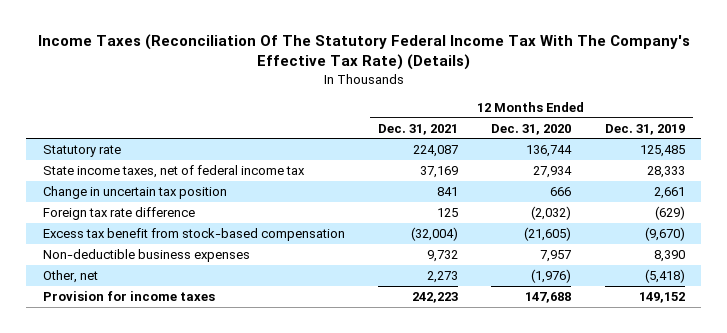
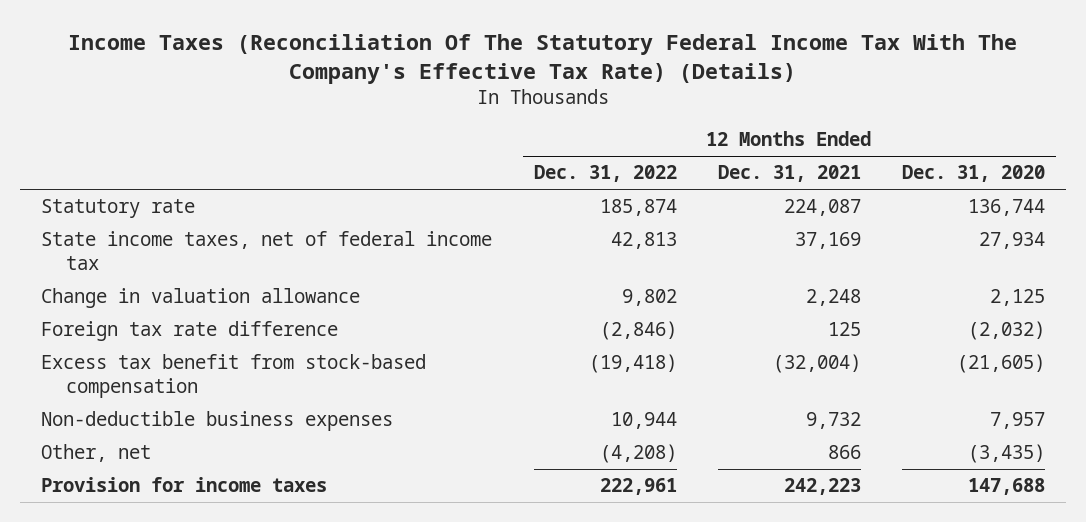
- | 12 Months Ended Dec. 31, 2021 | 12 Months Ended Dec. 31, 2020 | 12 Months Ended Dec. 31, 2019
+ | 12 Months Ended Dec. 31, 2022 | 12 Months Ended Dec. 31, 2021 | 12 Months Ended Dec. 31, 2020
- Change in uncertain tax position | 841 | 666 | 2,661
+ Change in valuation allowance | 9,802 | 2,248 | 2,125
- Other, net | 2,273 | (1,976) | (5,418)
+ Other, net | (4,208) | 866 | (3,435)

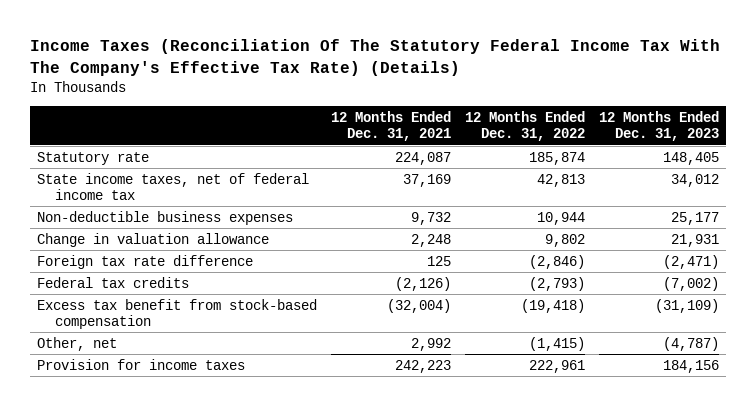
- | 12 Months Ended Dec. 31, 2022 | 12 Months Ended Dec. 31, 2021 | 12 Months Ended Dec. 31, 2020
+ | 12 Months Ended Dec. 31, 2021 | 12 Months Ended Dec. 31, 2022 | 12 Months Ended Dec. 31, 2023
moved up: Non-deductible business expenses | 9,732 | 10,944 | 25,177
+ Federal tax credits | (2,126) | (2,793) | (7,002)
- Other, net | (4,208) | 866 | (3,435)
+ Other, net | 2,992 | (1,415) | (4,787)

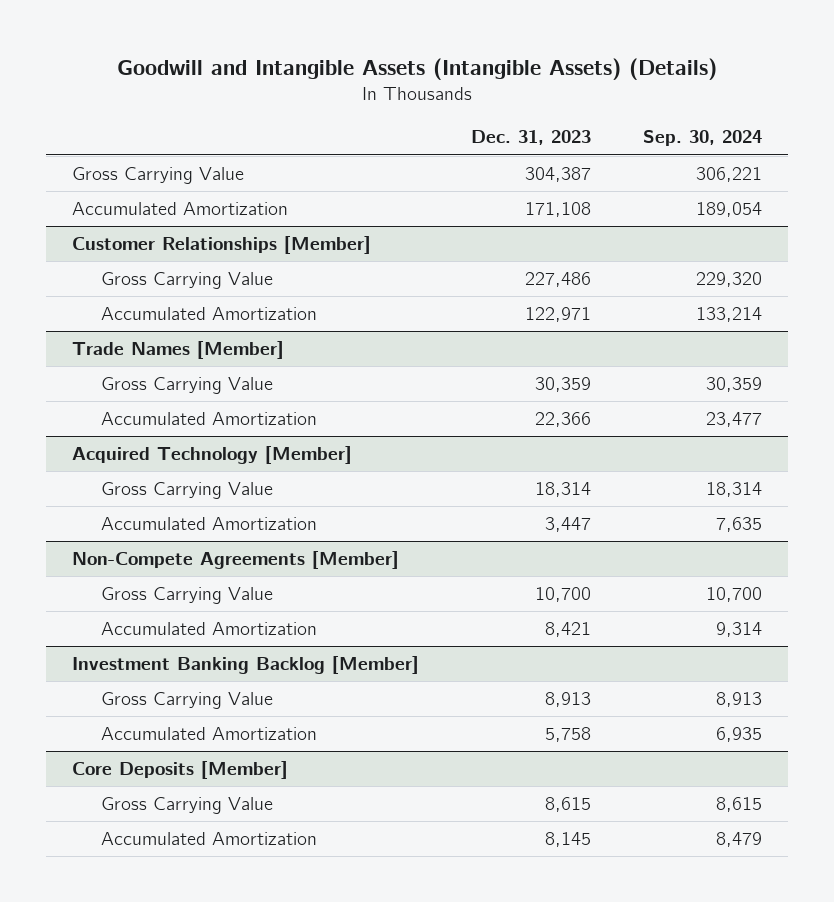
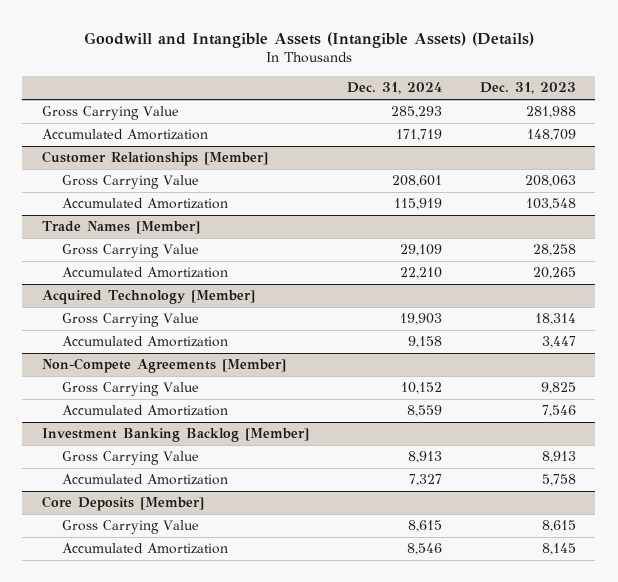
- | Dec. 31, 2023 | Sep. 30, 2024
+ | Dec. 31, 2024 | Dec. 31, 2023
- Gross Carrying Value | 304,387 | 306,221
- Accumulated Amortization | 171,108 | 189,054
+ Gross Carrying Value | 285,293 | 281,988
+ Accumulated Amortization | 171,719 | 148,709
@ Customer Relationships [Member]
- Gross Carrying Value | 227,486 | 229,320
- Accumulated Amortization | 122,971 | 133,214
+ Gross Carrying Value | 208,601 | 208,063
+ Accumulated Amortization | 115,919 | 103,548
@ Trade Names [Member]
- Gross Carrying Value | 30,359 | 30,359
- Accumulated Amortization | 22,366 | 23,477
+ Gross Carrying Value | 29,109 | 28,258
+ Accumulated Amortization | 22,210 | 20,265
@ Non-Compete Agreements [Member]
- Gross Carrying Value | 10,700 | 10,700
- Accumulated Amortization | 8,421 | 9,314
+ Gross Carrying Value | 10,152 | 9,825
+ Accumulated Amortization | 8,559 | 7,546

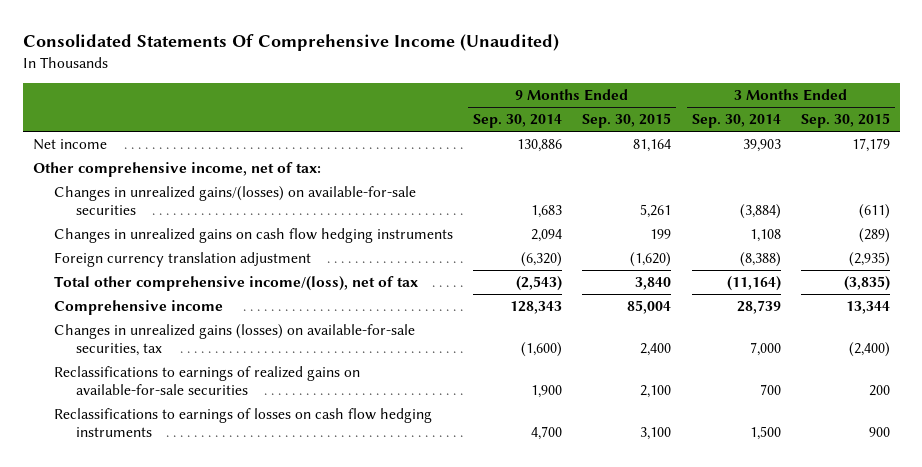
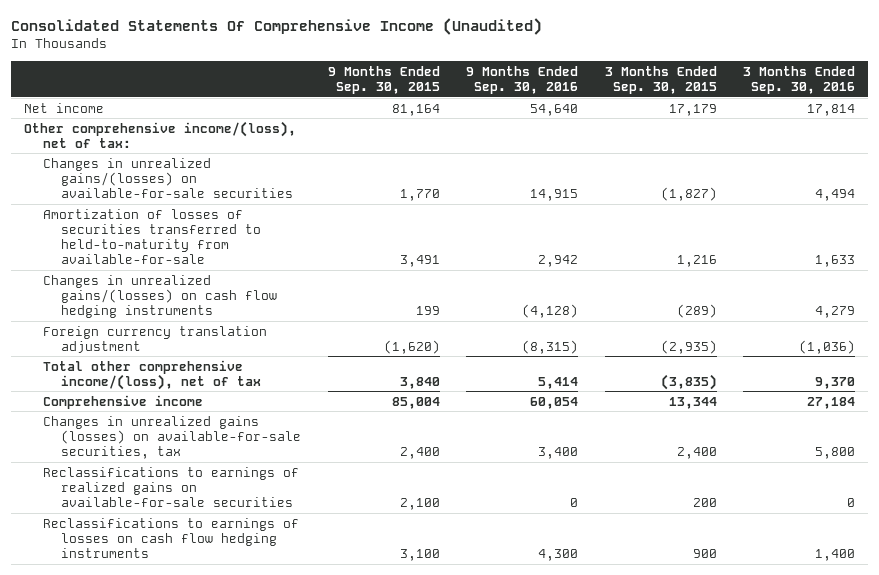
- | 9 Months Ended Sep. 30, 2014 | 9 Months Ended Sep. 30, 2015 | 3 Months Ended Sep. 30, 2014 | 3 Months Ended Sep. 30, 2015
+ | 9 Months Ended Sep. 30, 2015 | 9 Months Ended Sep. 30, 2016 | 3 Months Ended Sep. 30, 2015 | 3 Months Ended Sep. 30, 2016
- Other comprehensive income, net of tax:
- Changes in unrealized gains/(losses) on available-for-sale securities | 1,683 | 5,261 | (3,884) | (611)
- Changes in unrealized gains on cash flow hedging instruments | 2,094 | 199 | 1,108 | (289)
+ Other comprehensive income/(loss), net of tax:
+ Changes in unrealized gains/(losses) on available-for-sale securities | 1,770 | 14,915 | (1,827) | 4,494
+ Amortization of losses of securities transferred to held-to-maturity from available-for-sale | 3,491 | 2,942 | 1,216 | 1,633
+ Changes in unrealized gains/(losses) on cash flow hedging instruments | 199 | (4,128) | (289) | 4,279
- Changes in unrealized gains (losses) on available-for-sale securities, tax | (1,600) | 2,400 | 7,000 | (2,400)
+ Changes in unrealized gains (losses) on available-for-sale securities, tax | 2,400 | 3,400 | 2,400 | 5,800

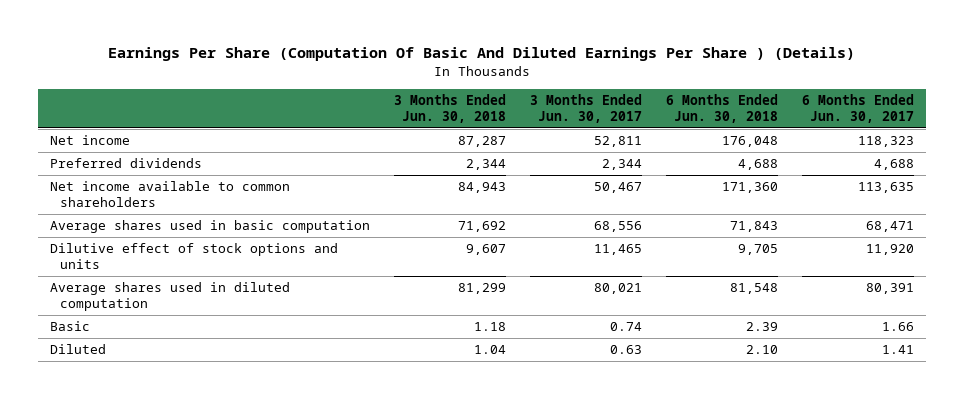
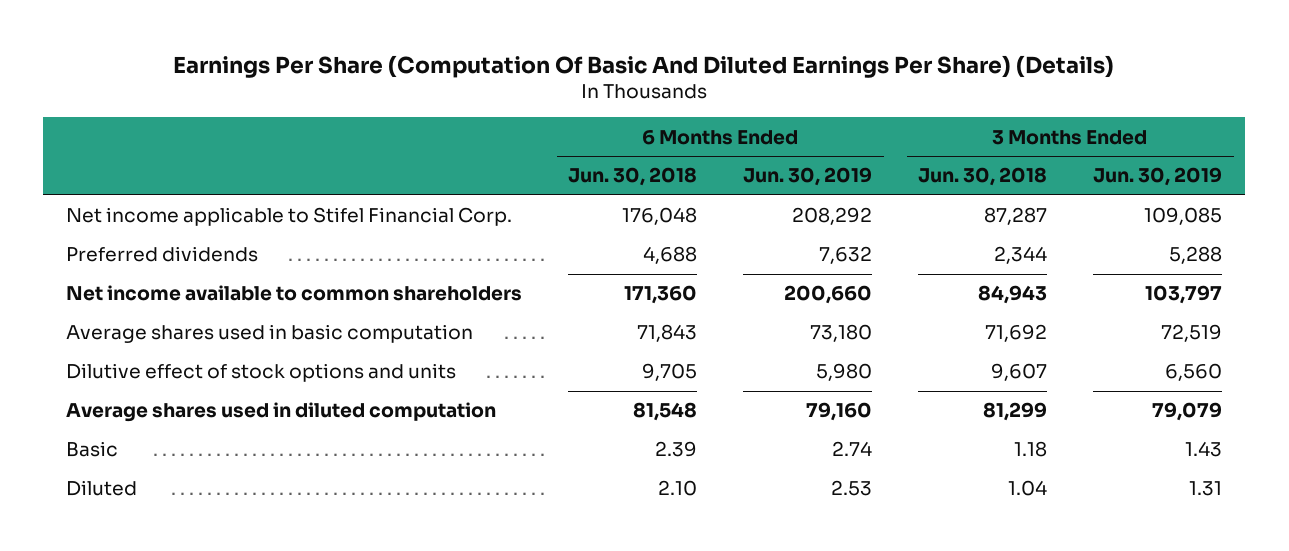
- Earnings Per Share (Computation Of Basic And Diluted Earnings Per Share ) (Details)
+ Earnings Per Share (Computation Of Basic And Diluted Earnings Per Share) (Details)
- | 3 Months Ended Jun. 30, 2018 | 3 Months Ended Jun. 30, 2017 | 6 Months Ended Jun. 30, 2018 | 6 Months Ended Jun. 30, 2017
+ | 6 Months Ended Jun. 30, 2018 | 6 Months Ended Jun. 30, 2019 | 3 Months Ended Jun. 30, 2018 | 3 Months Ended Jun. 30, 2019
- Net income | 87,287 | 52,811 | 176,048 | 118,323
+ Net income applicable to Stifel Financial Corp. | 176,048 | 208,292 | 87,287 | 109,085

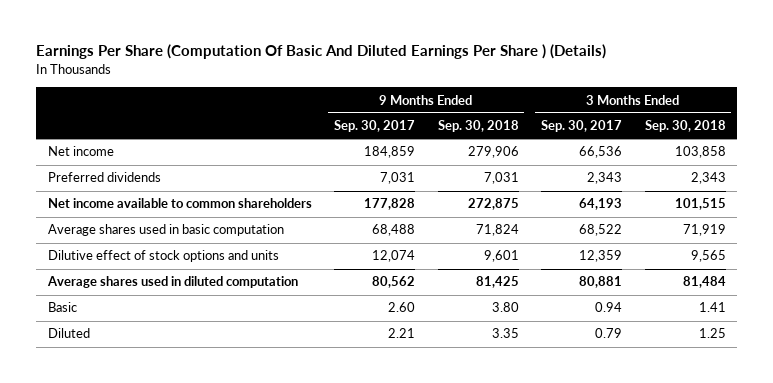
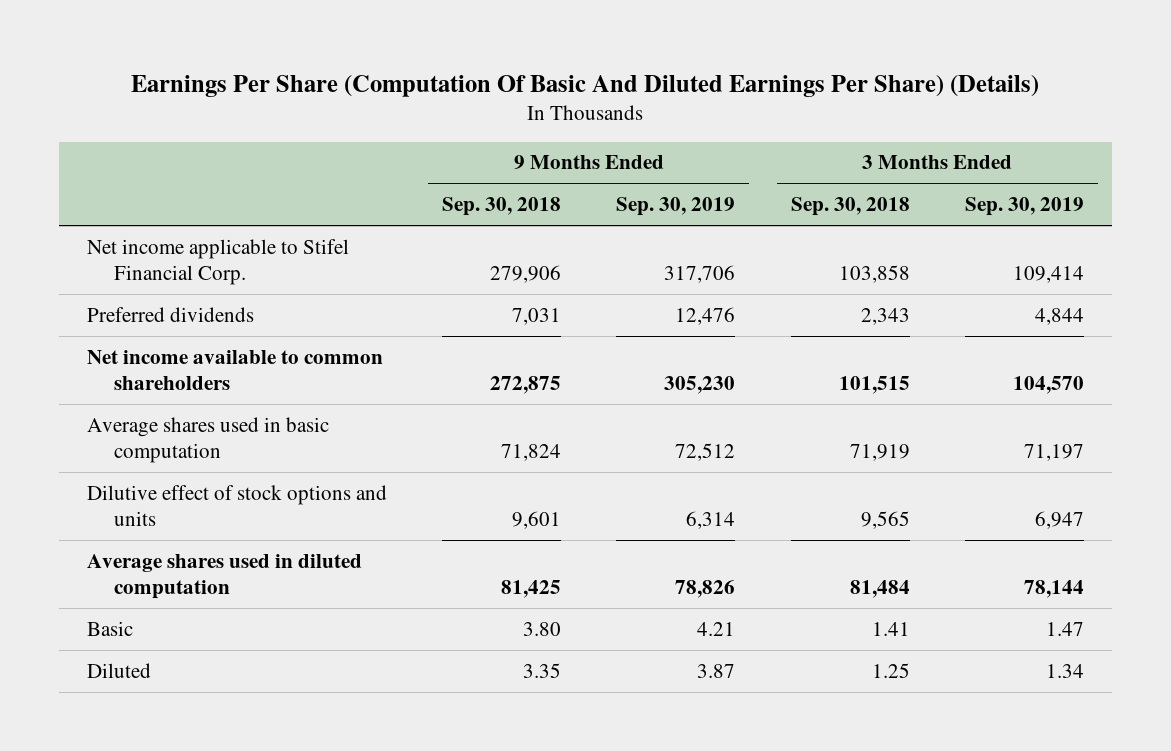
- Earnings Per Share (Computation Of Basic And Diluted Earnings Per Share ) (Details)
+ Earnings Per Share (Computation Of Basic And Diluted Earnings Per Share) (Details)
- | 9 Months Ended Sep. 30, 2017 | 9 Months Ended Sep. 30, 2018 | 3 Months Ended Sep. 30, 2017 | 3 Months Ended Sep. 30, 2018
+ | 9 Months Ended Sep. 30, 2018 | 9 Months Ended Sep. 30, 2019 | 3 Months Ended Sep. 30, 2018 | 3 Months Ended Sep. 30, 2019
- Net income | 184,859 | 279,906 | 66,536 | 103,858
+ Net income applicable to Stifel Financial Corp. | 279,906 | 317,706 | 103,858 | 109,414

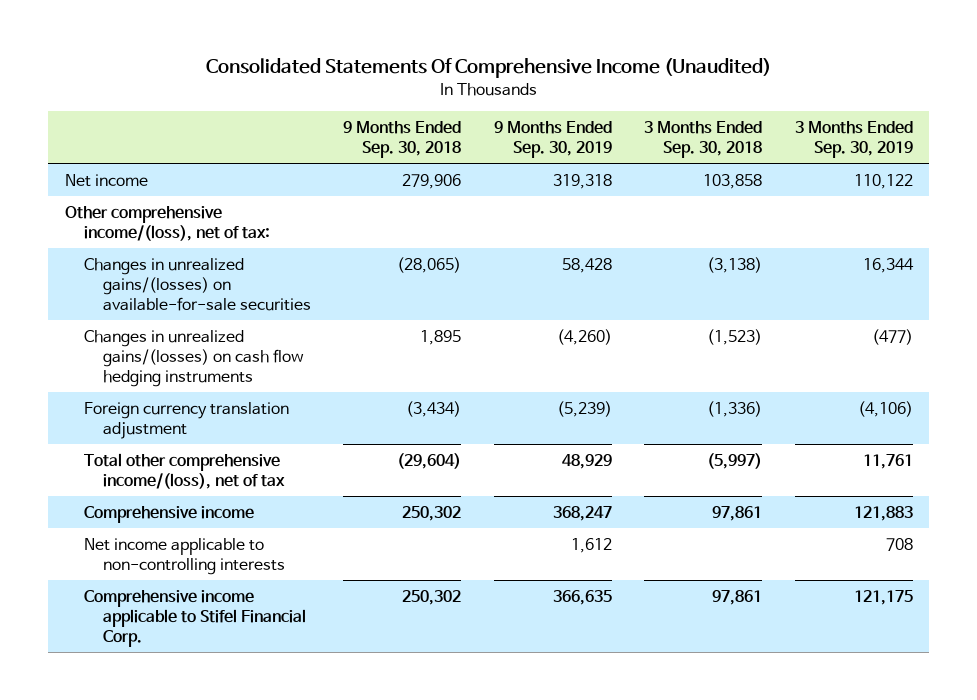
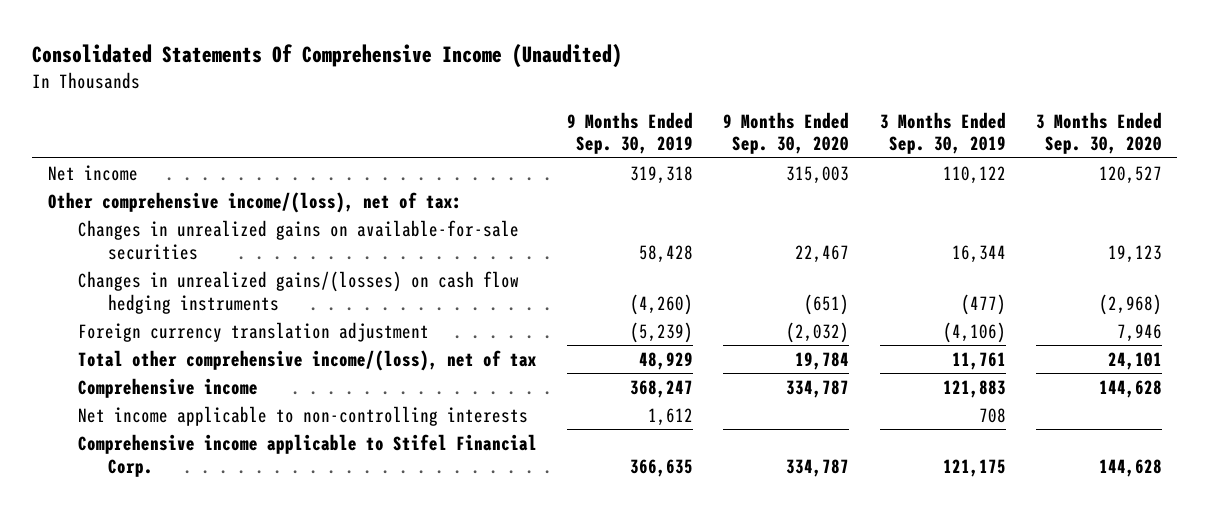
- | 9 Months Ended Sep. 30, 2018 | 9 Months Ended Sep. 30, 2019 | 3 Months Ended Sep. 30, 2018 | 3 Months Ended Sep. 30, 2019
+ | 9 Months Ended Sep. 30, 2019 | 9 Months Ended Sep. 30, 2020 | 3 Months Ended Sep. 30, 2019 | 3 Months Ended Sep. 30, 2020
- Changes in unrealized gains/(losses) on available-for-sale securities | (28,065) | 58,428 | (3,138) | 16,344
+ Changes in unrealized gains on available-for-sale securities | 58,428 | 22,467 | 16,344 | 19,123

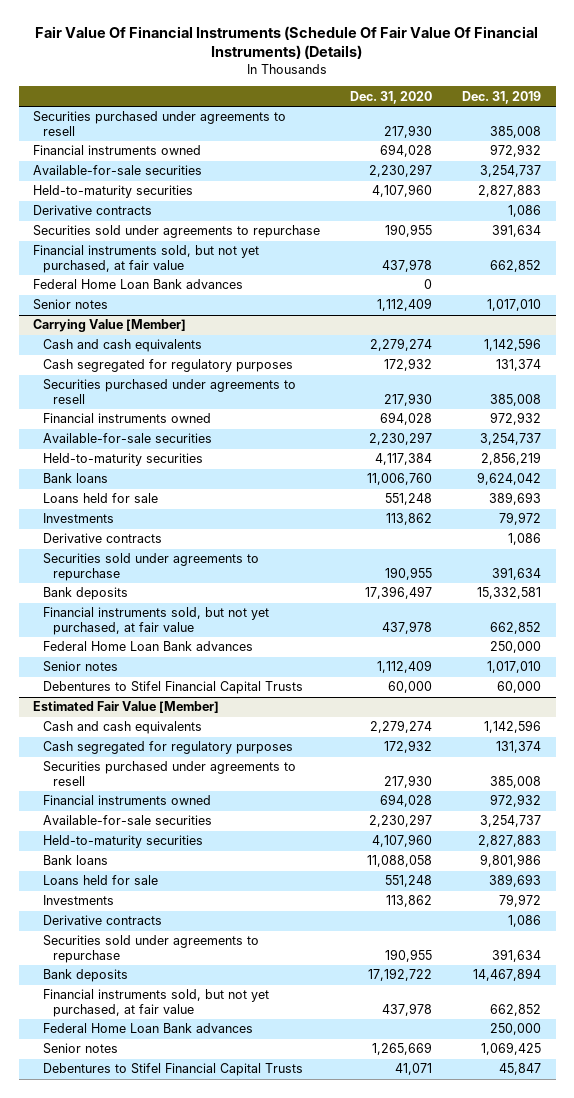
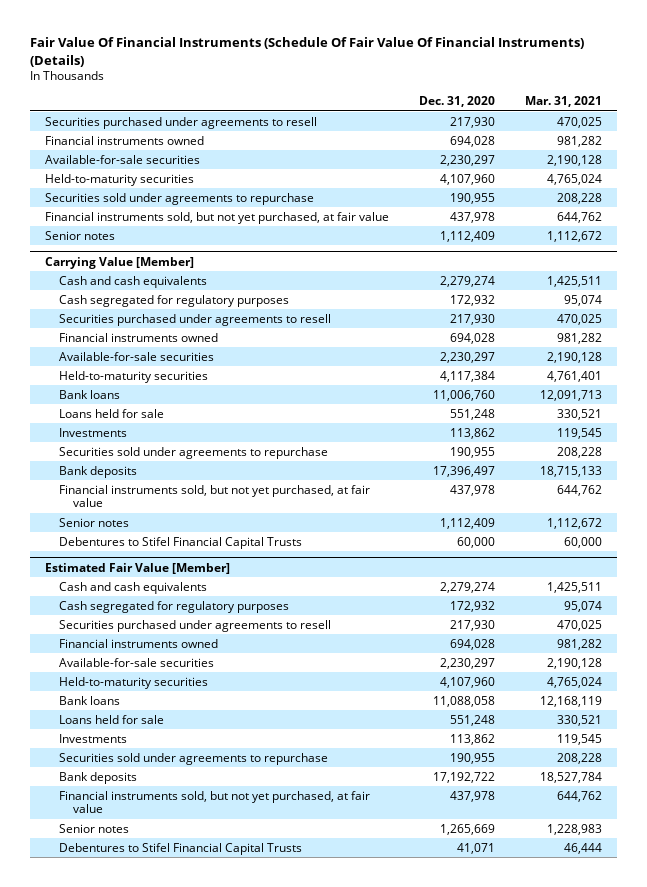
- | Dec. 31, 2020 | Dec. 31, 2019
+ | Dec. 31, 2020 | Mar. 31, 2021
- Derivative contracts | | 1,086
- Federal Home Loan Bank advances | 0 |
@ Carrying Value [Member]
- Derivative contracts | | 1,086
- Federal Home Loan Bank advances | | 250,000
@ Estimated Fair Value [Member]
- Derivative contracts | | 1,086
- Federal Home Loan Bank advances | | 250,000

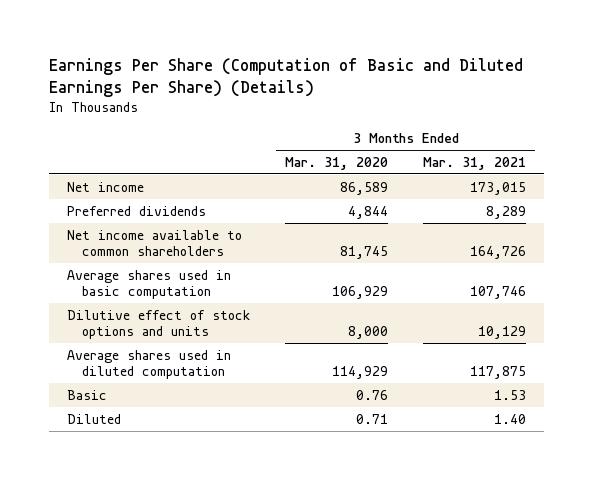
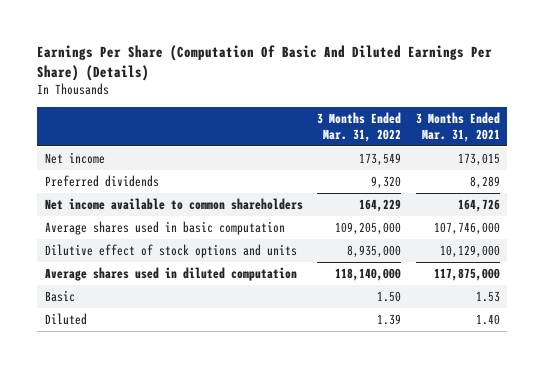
- Earnings Per Share (Computation of Basic and Diluted Earnings Per Share) (Details)
+ Earnings Per Share (Computation Of Basic And Diluted Earnings Per Share) (Details)
- | 3 Months Ended Mar. 31, 2020 | 3 Months Ended Mar. 31, 2021
+ | 3 Months Ended Mar. 31, 2022 | 3 Months Ended Mar. 31, 2021
- Average shares used in basic computation | 106,929 | 107,746
- Dilutive effect of stock options and units | 8,000 | 10,129
- Average shares used in diluted computation | 114,929 | 117,875
+ Average shares used in basic computation | 109,205,000 | 107,746,000
+ Dilutive effect of stock options and units | 8,935,000 | 10,129,000
+ Average shares used in diluted computation | 118,140,000 | 117,875,000

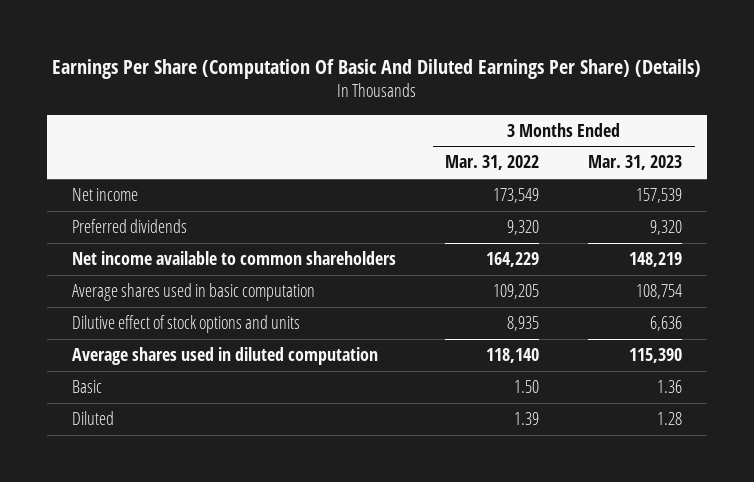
- | 3 Months Ended Mar. 31, 2022 | 3 Months Ended Mar. 31, 2021
+ | 3 Months Ended Mar. 31, 2022 | 3 Months Ended Mar. 31, 2023
- Average shares used in basic computation | 109,205,000 | 107,746,000
- Dilutive effect of stock options and units | 8,935,000 | 10,129,000
- Average shares used in diluted computation | 118,140,000 | 117,875,000
+ Average shares used in basic computation | 109,205 | 108,754
+ Dilutive effect of stock options and units | 8,935 | 6,636
+ Average shares used in diluted computation | 118,140 | 115,390

